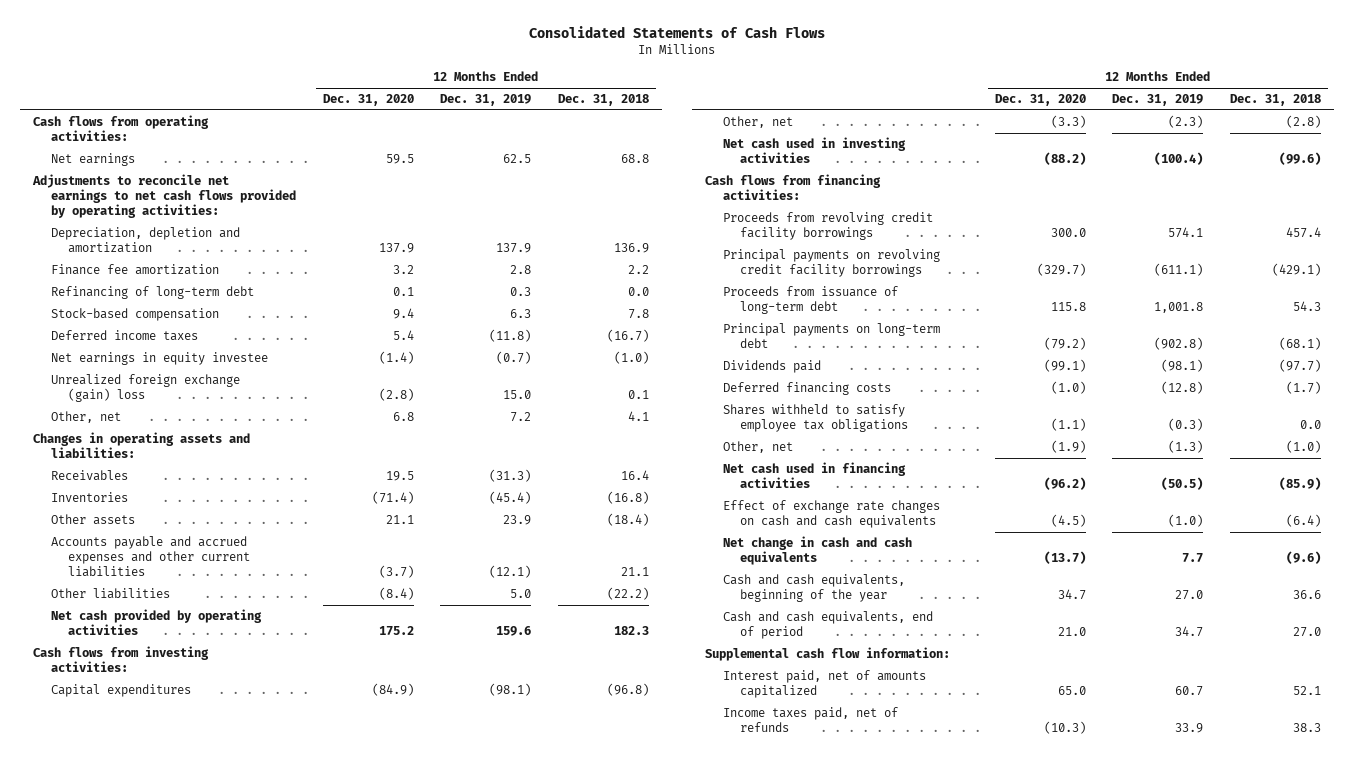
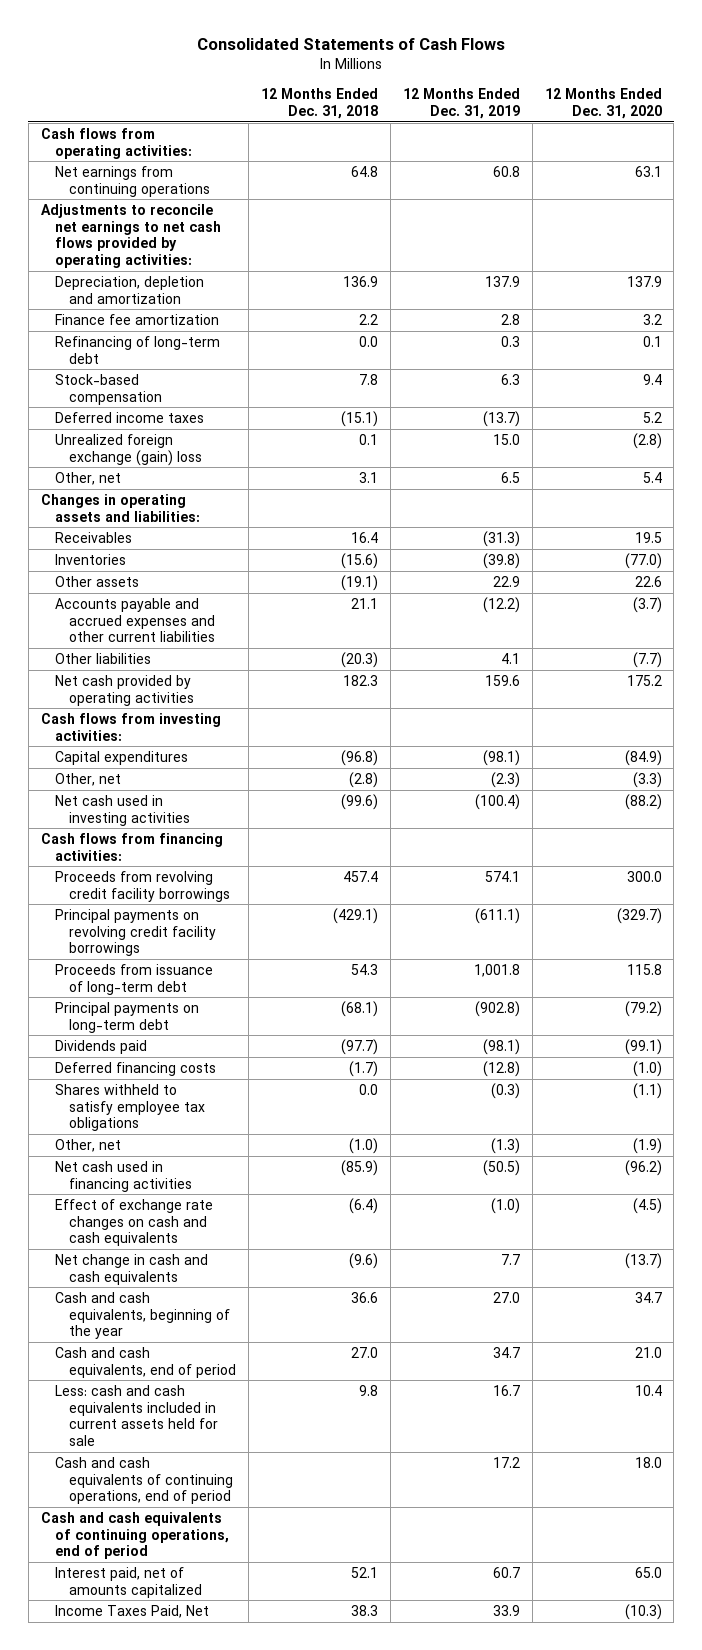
- | 12 Months Ended Dec. 31, 2020 | 12 Months Ended Dec. 31, 2019 | 12 Months Ended Dec. 31, 2018
+ | 12 Months Ended Dec. 31, 2018 | 12 Months Ended Dec. 31, 2019 | 12 Months Ended Dec. 31, 2020
- Net earnings | 59.5 | 62.5 | 68.8
+ Net earnings from continuing operations | 64.8 | 60.8 | 63.1
- Deferred income taxes | 5.4 | (11.8) | (16.7)
- Net earnings in equity investee | (1.4) | (0.7) | (1.0)
+ Deferred income taxes | (15.1) | (13.7) | 5.2
- Other, net | 6.8 | 7.2 | 4.1
+ Other, net | 3.1 | 6.5 | 5.4
- Inventories | (71.4) | (45.4) | (16.8)
- Other assets | 21.1 | 23.9 | (18.4)
- Accounts payable and accrued expenses and other current liabilities | (3.7) | (12.1) | 21.1
- Other liabilities | (8.4) | 5.0 | (22.2)
+ Inventories | (15.6) | (39.8) | (77.0)
+ Other assets | (19.1) | 22.9 | 22.6
+ Accounts payable and accrued expenses and other current liabilities | 21.1 | (12.2) | (3.7)
+ Other liabilities | (20.3) | 4.1 | (7.7)
- Supplemental cash flow information:
+ Less: cash and cash equivalents included in current assets held for sale | 9.8 | 16.7 | 10.4
+ Cash and cash equivalents of continuing operations, end of period | | 17.2 | 18.0
+ Cash and cash equivalents of continuing operations, end of period
- Income taxes paid, net of refunds | (10.3) | 33.9 | 38.3
+ Income Taxes Paid, Net | 38.3 | 33.9 | (10.3)

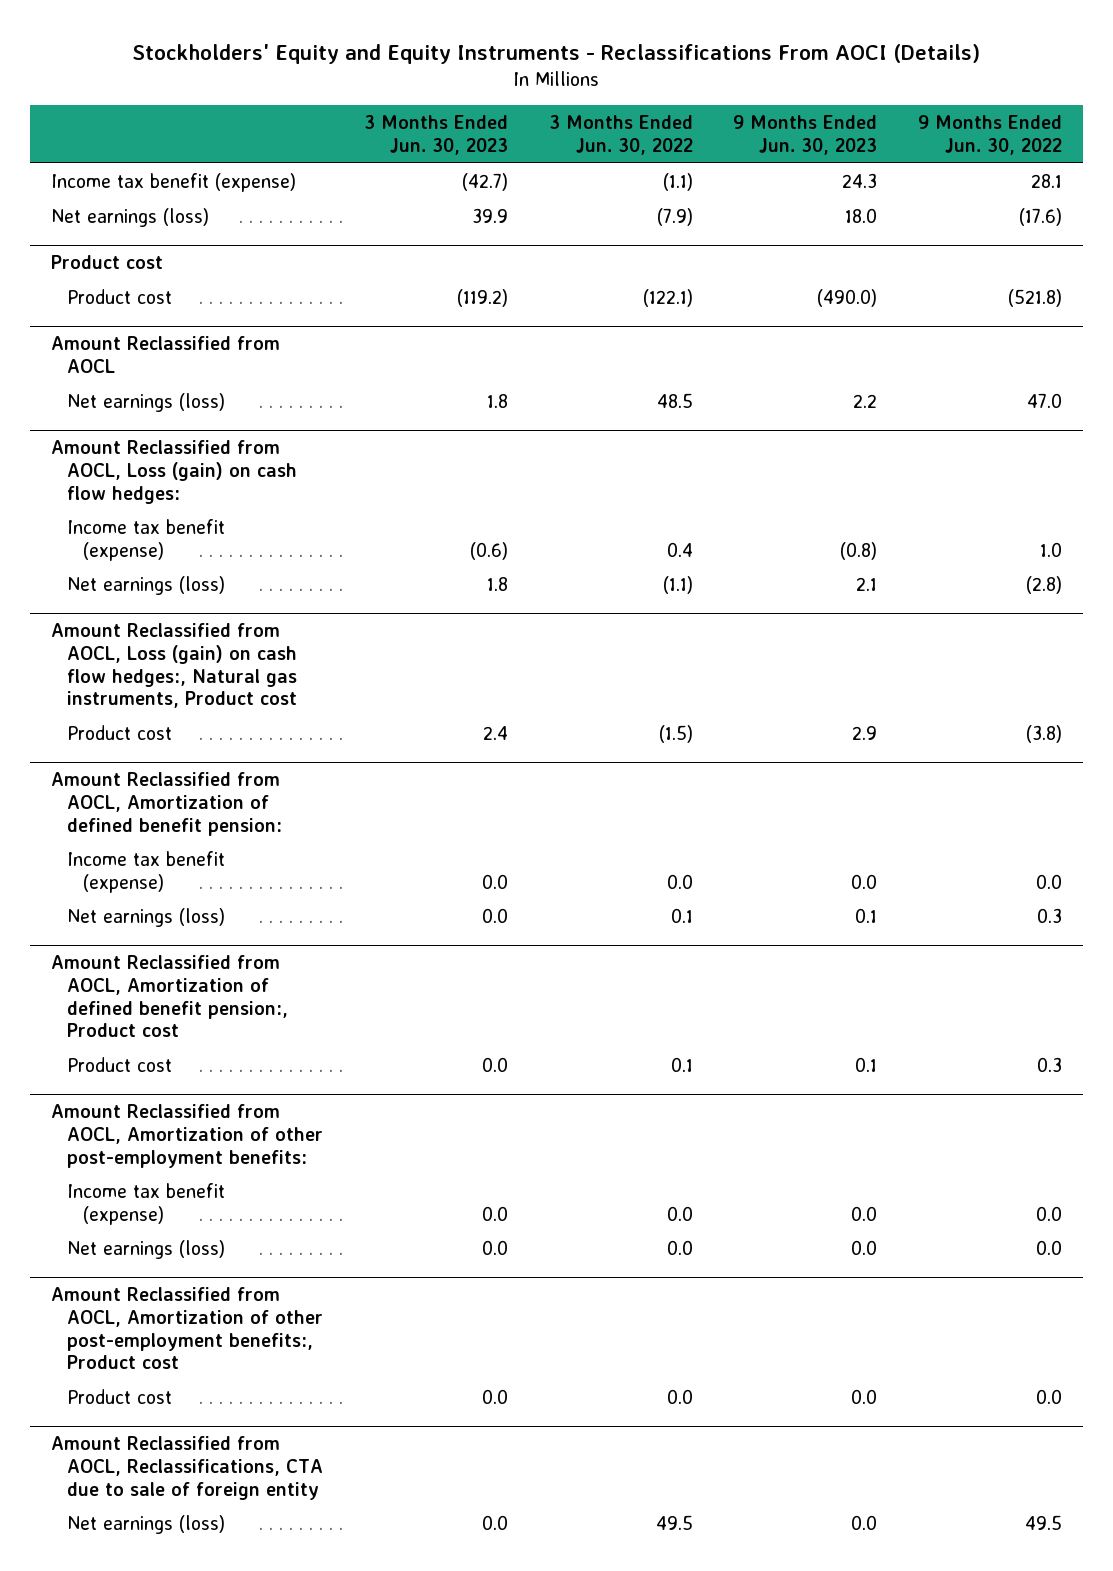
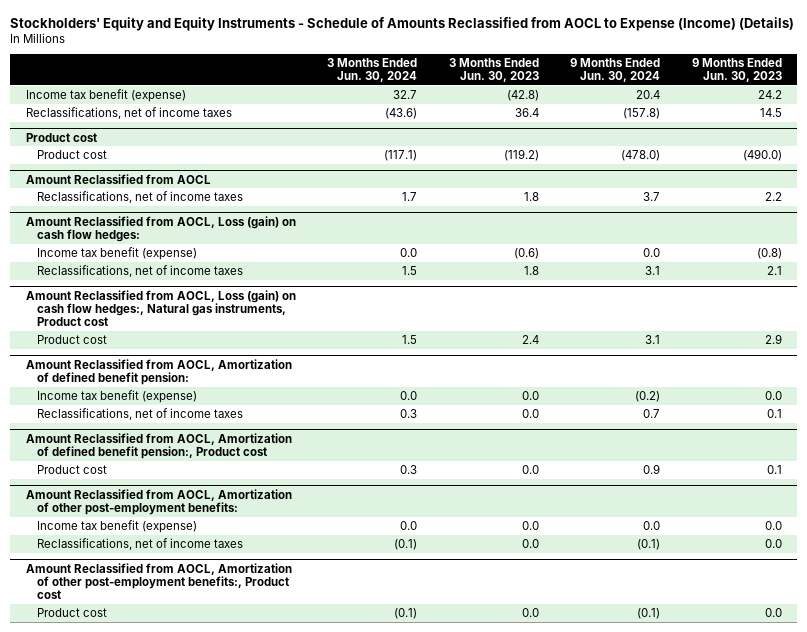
- Stockholders' Equity and Equity Instruments - Reclassifications From AOCI (Details)
+ Stockholders' Equity and Equity Instruments - Schedule of Amounts Reclassified from AOCL to Expense (Income) (Details)
- | 3 Months Ended Jun. 30, 2023 | 3 Months Ended Jun. 30, 2022 | 9 Months Ended Jun. 30, 2023 | 9 Months Ended Jun. 30, 2022
+ | 3 Months Ended Jun. 30, 2024 | 3 Months Ended Jun. 30, 2023 | 9 Months Ended Jun. 30, 2024 | 9 Months Ended Jun. 30, 2023
- Income tax benefit (expense) | (42.7) | (1.1) | 24.3 | 28.1
- Net earnings (loss) | 39.9 | (7.9) | 18.0 | (17.6)
+ Income tax benefit (expense) | 32.7 | (42.8) | 20.4 | 24.2
+ Reclassifications, net of income taxes | (43.6) | 36.4 | (157.8) | 14.5
@ Amount Reclassified from AOCL
- Net earnings (loss) | 1.8 | 48.5 | 2.2 | 47.0
+ Reclassifications, net of income taxes | 1.7 | 1.8 | 3.7 | 2.2
@ Amount Reclassified from AOCL, Loss (gain) on cash flow hedges:
- Net earnings (loss) | 1.8 | (1.1) | 2.1 | (2.8)
+ Reclassifications, net of income taxes | 1.5 | 1.8 | 3.1 | 2.1
@ Amount Reclassified from AOCL, Amortization of defined benefit pension:
- Net earnings (loss) | 0.0 | 0.1 | 0.1 | 0.3
+ Reclassifications, net of income taxes | 0.3 | 0.0 | 0.7 | 0.1
@ Amount Reclassified from AOCL, Amortization of other post-employment benefits:
- Net earnings (loss) | 0.0 | 0.0 | 0.0 | 0.0
+ Reclassifications, net of income taxes | (0.1) | 0.0 | (0.1) | 0.0
- Amount Reclassified from AOCL, Reclassifications, CTA due to sale of foreign entity
- Net earnings (loss) | 0.0 | 49.5 | 0.0 | 49.5

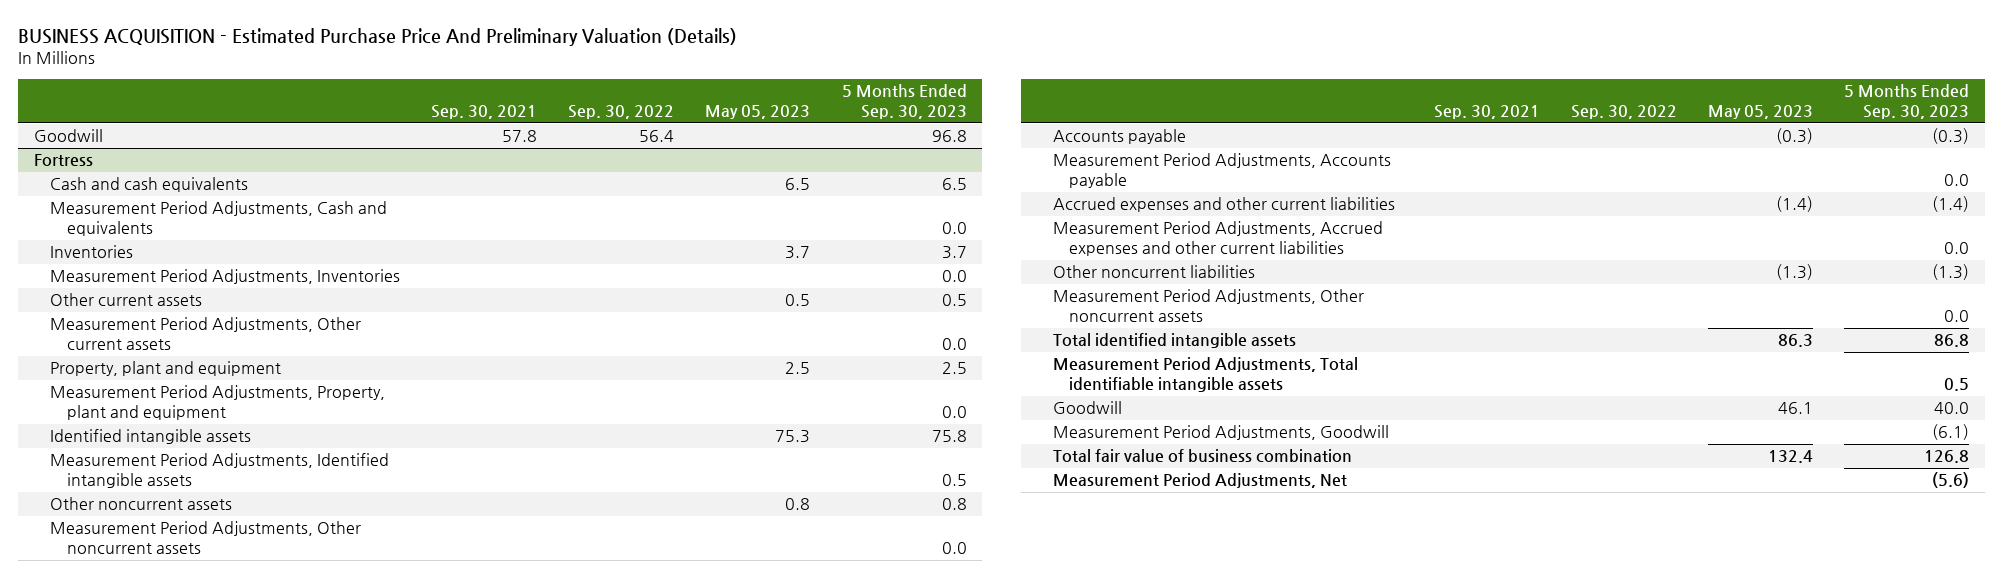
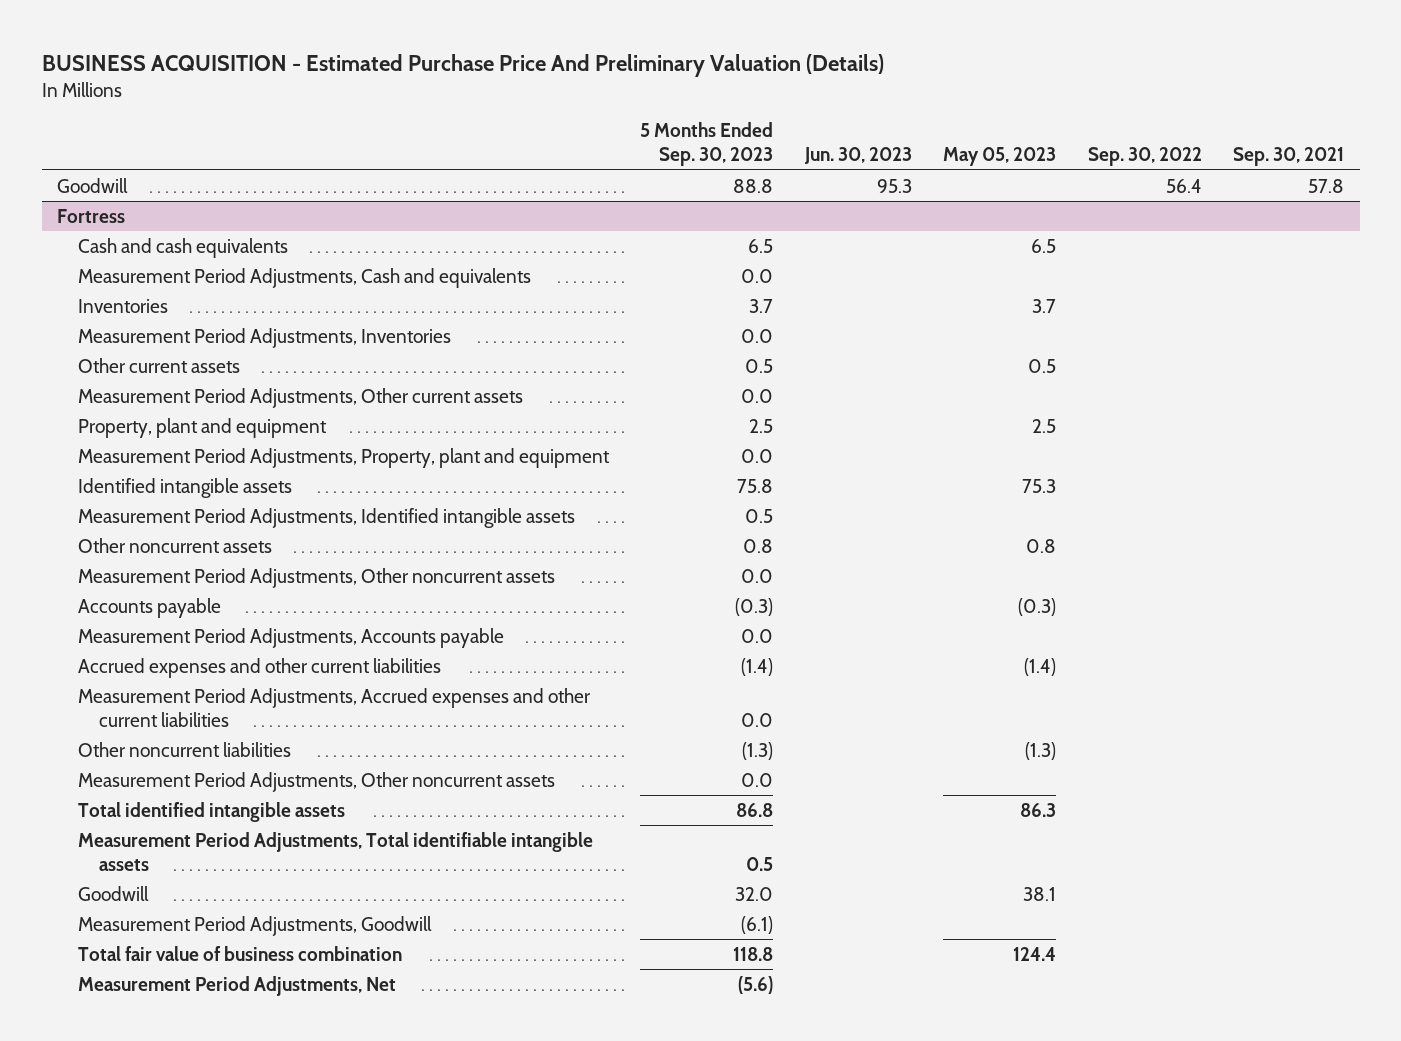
- | Sep. 30, 2021 | Sep. 30, 2022 | May 05, 2023 | 5 Months Ended Sep. 30, 2023
+ | 5 Months Ended Sep. 30, 2023 | Jun. 30, 2023 | May 05, 2023 | Sep. 30, 2022 | Sep. 30, 2021
- Goodwill | 57.8 | 56.4 | | 96.8
+ Goodwill | 88.8 | 95.3 | | 56.4 | 57.8
@ Fortress
- Goodwill | | | 46.1 | 40.0
+ Goodwill | 32.0 | | 38.1 | |
- Total fair value of business combination | | | 132.4 | 126.8
+ Total fair value of business combination | 118.8 | | 124.4 | |

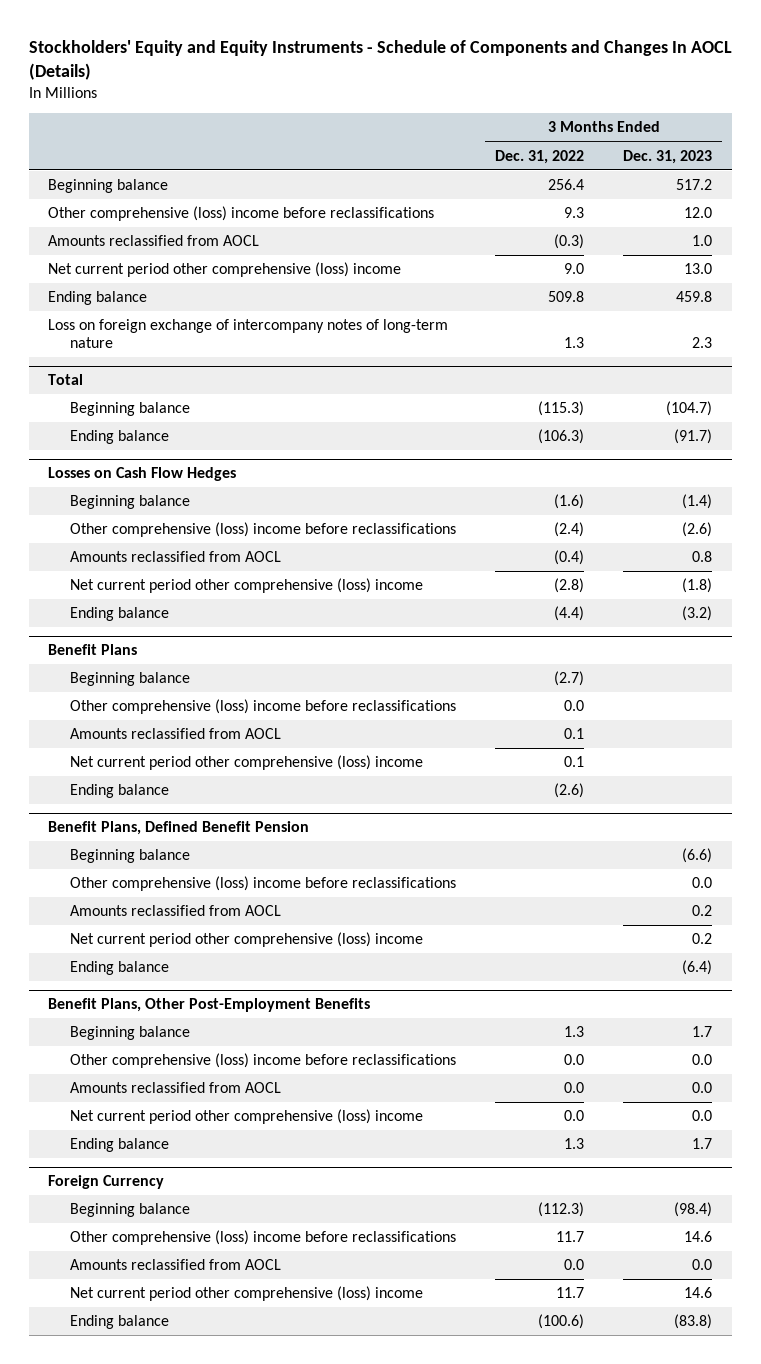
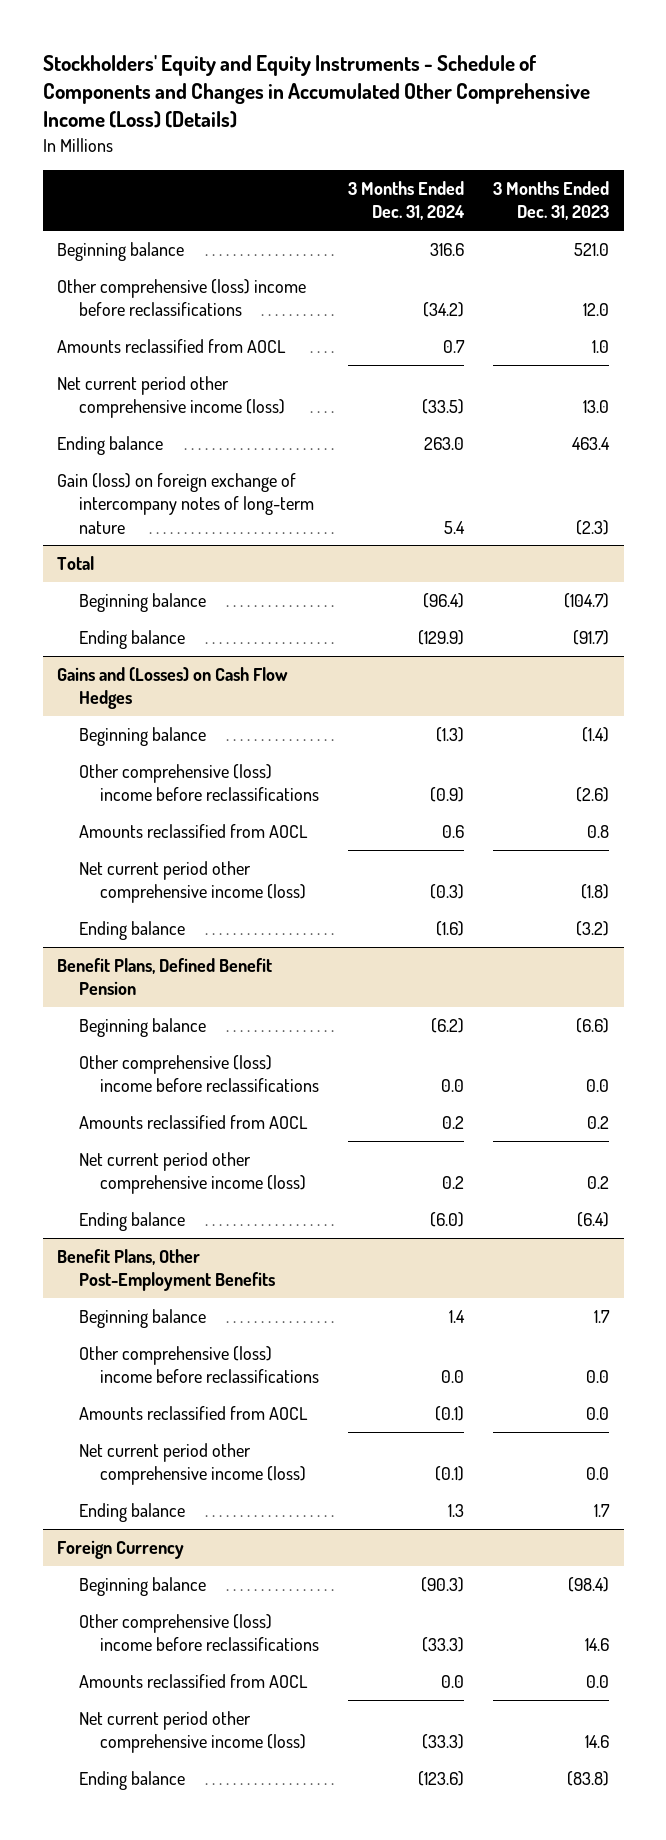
- Stockholders' Equity and Equity Instruments - Schedule of Components and Changes In AOCL (Details)
+ Stockholders' Equity and Equity Instruments - Schedule of Components and Changes in Accumulated Other Comprehensive Income (Loss) (Details)
- | 3 Months Ended Dec. 31, 2022 | 3 Months Ended Dec. 31, 2023
+ | 3 Months Ended Dec. 31, 2024 | 3 Months Ended Dec. 31, 2023
- Beginning balance | 256.4 | 517.2
+ Beginning balance | 316.6 | 521.0
- Net current period other comprehensive (loss) income | 9.0 | 13.0
- Ending balance | 509.8 | 459.8
- Loss on foreign exchange of intercompany notes of long-term nature | 1.3 | 2.3
+ Net current period other comprehensive income (loss) | (33.5) | 13.0
+ Ending balance | 263.0 | 463.4
+ Gain (loss) on foreign exchange of intercompany notes of long-term nature | 5.4 | (2.3)
- Losses on Cash Flow Hedges
+ Gains and (Losses) on Cash Flow Hedges
- Net current period other comprehensive (loss) income | (2.8) | (1.8)
+ Net current period other comprehensive income (loss) | (0.3) | (1.8)
- Benefit Plans
- Beginning balance | (2.7) |
- Other comprehensive (loss) income before reclassifications | 0.0 |
- Amounts reclassified from AOCL | 0.1 |
- Net current period other comprehensive (loss) income | 0.1 |
- Ending balance | (2.6) |
@ Benefit Plans, Defined Benefit Pension
- Net current period other comprehensive (loss) income | | 0.2
+ Net current period other comprehensive income (loss) | 0.2 | 0.2
@ Benefit Plans, Other Post-Employment Benefits
- Net current period other comprehensive (loss) income | 0.0 | 0.0
+ Net current period other comprehensive income (loss) | (0.1) | 0.0
@ Foreign Currency
- Net current period other comprehensive (loss) income | 11.7 | 14.6
+ Net current period other comprehensive income (loss) | (33.3) | 14.6

